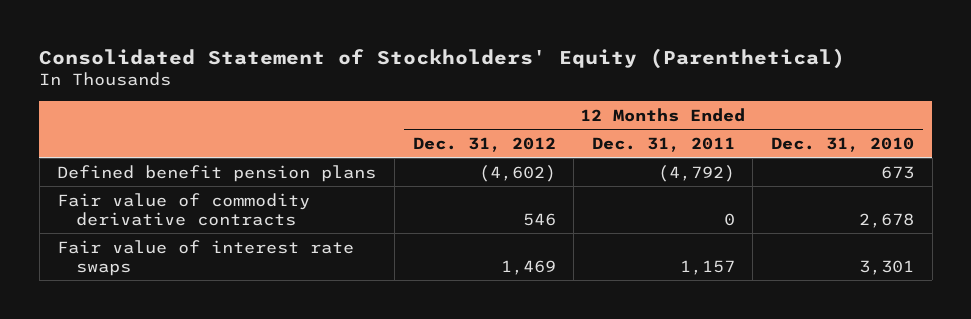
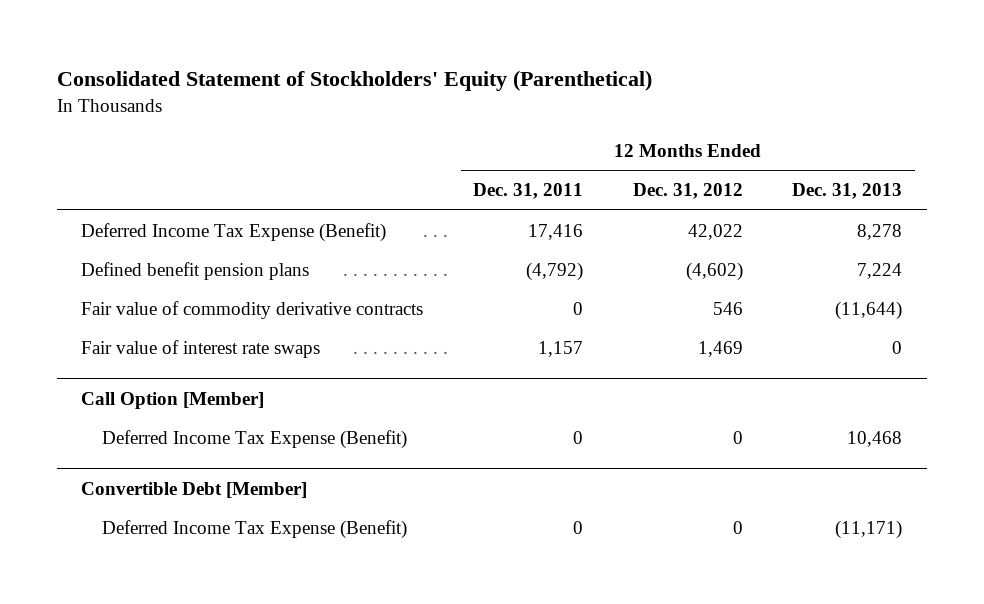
- | 12 Months Ended Dec. 31, 2012 | 12 Months Ended Dec. 31, 2011 | 12 Months Ended Dec. 31, 2010
+ | 12 Months Ended Dec. 31, 2011 | 12 Months Ended Dec. 31, 2012 | 12 Months Ended Dec. 31, 2013
+ Deferred Income Tax Expense (Benefit) | 17,416 | 42,022 | 8,278
+ Call Option [Member]
+ Deferred Income Tax Expense (Benefit) | 0 | 0 | 10,468
+ Convertible Debt [Member]
+ Deferred Income Tax Expense (Benefit) | 0 | 0 | (11,171)

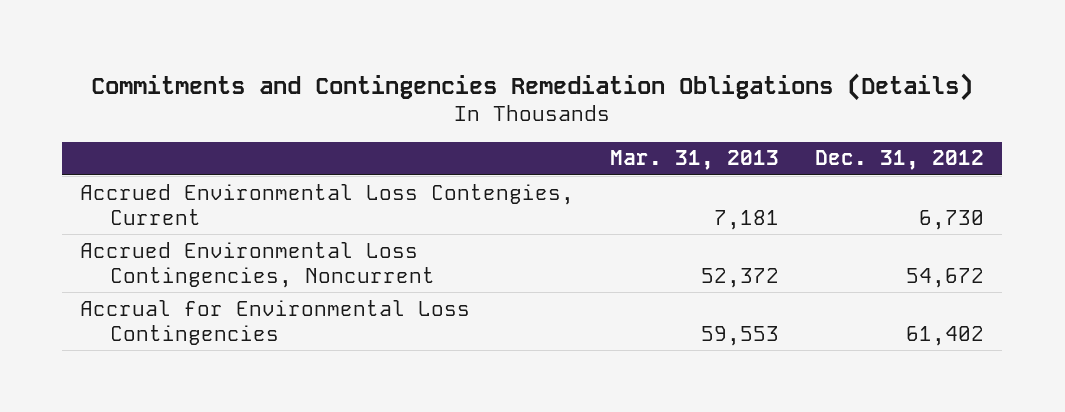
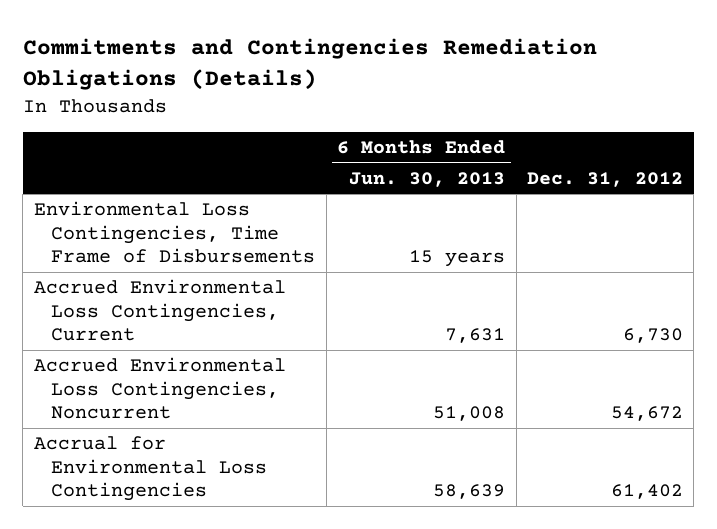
- | Mar. 31, 2013 | Dec. 31, 2012
+ | 6 Months Ended Jun. 30, 2013 | Dec. 31, 2012
- Accrued Environmental Loss Contengies, Current | 7,181 | 6,730
+ Environmental Loss Contingencies, Time Frame of Disbursements | 15 years |
+ Accrued Environmental Loss Contingencies, Current | 7,631 | 6,730

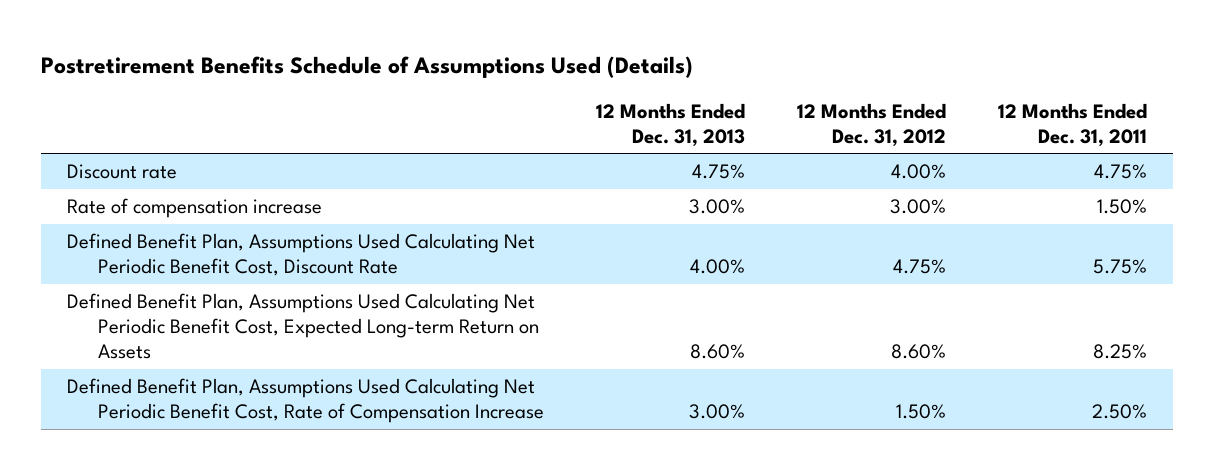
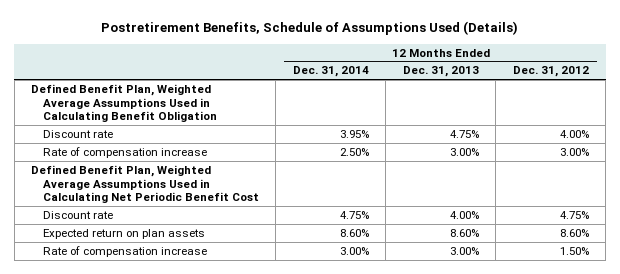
- Postretirement Benefits Schedule of Assumptions Used (Details)
+ Postretirement Benefits, Schedule of Assumptions Used (Details)
- | 12 Months Ended Dec. 31, 2013 | 12 Months Ended Dec. 31, 2012 | 12 Months Ended Dec. 31, 2011
+ | 12 Months Ended Dec. 31, 2014 | 12 Months Ended Dec. 31, 2013 | 12 Months Ended Dec. 31, 2012
+ Defined Benefit Plan, Weighted Average Assumptions Used in Calculating Benefit Obligation
- Defined Benefit Plan, Assumptions Used Calculating Net Periodic Benefit Cost, Discount Rate | 4.00% | 4.75% | 5.75%
- Defined Benefit Plan, Assumptions Used Calculating Net Periodic Benefit Cost, Expected Long-term Return on Assets | 8.60% | 8.60% | 8.25%
- Defined Benefit Plan, Assumptions Used Calculating Net Periodic Benefit Cost, Rate of Compensation Increase | 3.00% | 1.50% | 2.50%
+ Defined Benefit Plan, Weighted Average Assumptions Used in Calculating Net Periodic Benefit Cost
+ Discount rate | 4.75% | 4.00% | 4.75%
+ Expected return on plan assets | 8.60% | 8.60% | 8.60%
+ Rate of compensation increase | 3.00% | 3.00% | 1.50%

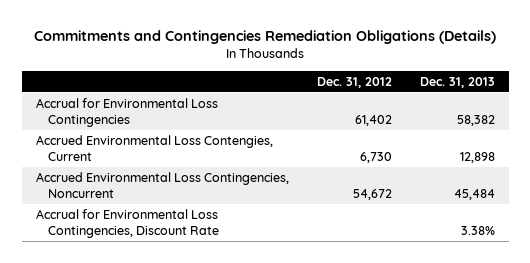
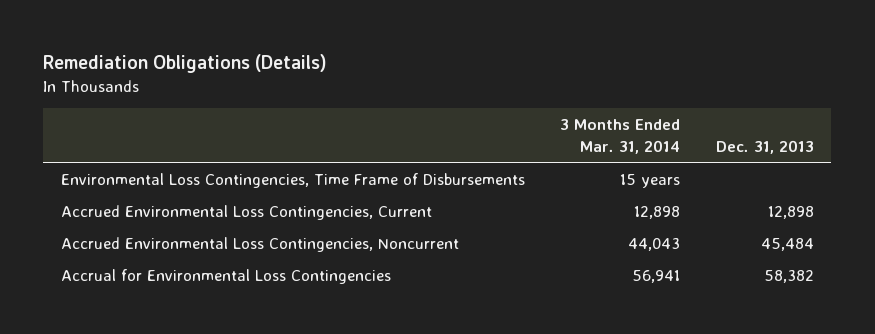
- Commitments and Contingencies Remediation Obligations (Details)
+ Remediation Obligations (Details)
- | Dec. 31, 2012 | Dec. 31, 2013
+ | 3 Months Ended Mar. 31, 2014 | Dec. 31, 2013
- Accrued Environmental Loss Contengies, Current | 6,730 | 12,898
+ Environmental Loss Contingencies, Time Frame of Disbursements | 15 years |
+ Accrued Environmental Loss Contingencies, Current | 12,898 | 12,898
- Accrual for Environmental Loss Contingencies, Discount Rate | | 3.38%
moved down: Accrual for Environmental Loss Contingencies | 56,941 | 58,382

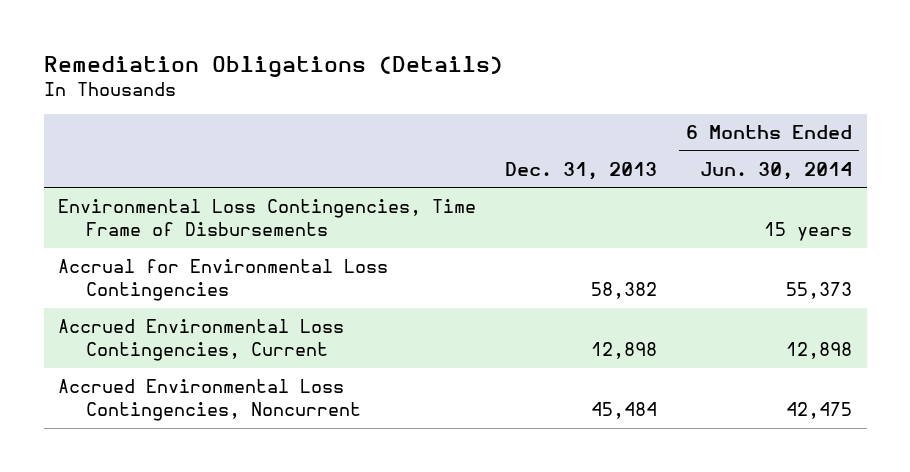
- | 3 Months Ended Mar. 31, 2014 | Dec. 31, 2013
+ | Dec. 31, 2013 | 6 Months Ended Jun. 30, 2014
moved up: Accrual for Environmental Loss Contingencies | 58,382 | 55,373

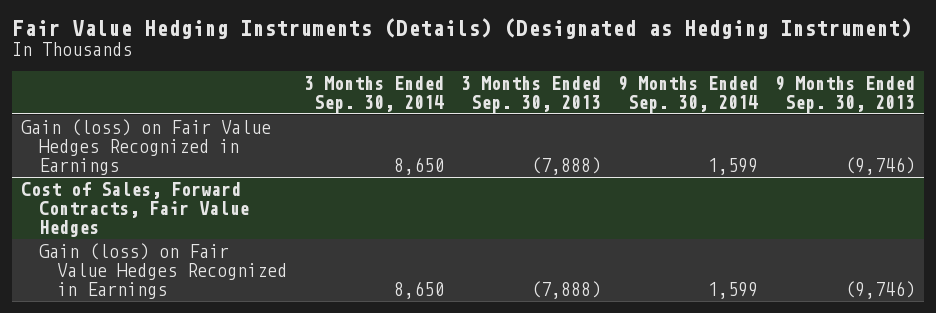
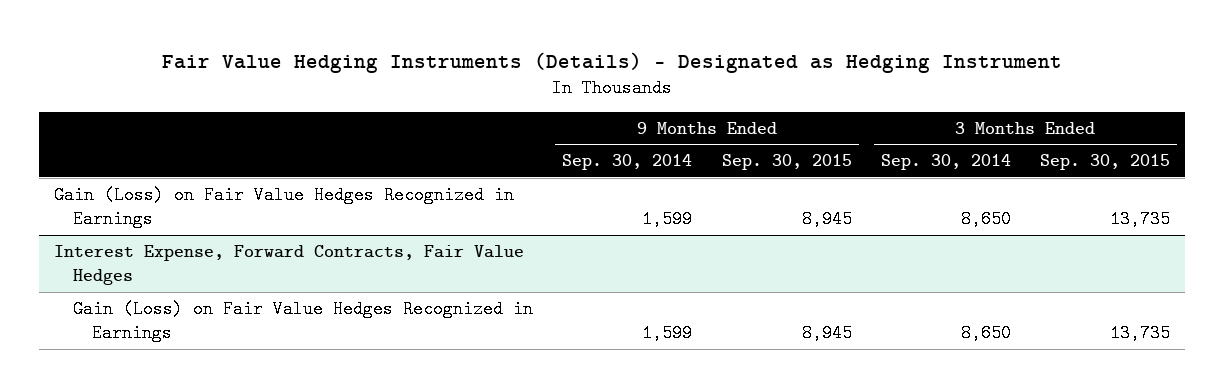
- Fair Value Hedging Instruments (Details) (Designated as Hedging Instrument)
+ Fair Value Hedging Instruments (Details) - Designated as Hedging Instrument
- | 3 Months Ended Sep. 30, 2014 | 3 Months Ended Sep. 30, 2013 | 9 Months Ended Sep. 30, 2014 | 9 Months Ended Sep. 30, 2013
+ | 9 Months Ended Sep. 30, 2014 | 9 Months Ended Sep. 30, 2015 | 3 Months Ended Sep. 30, 2014 | 3 Months Ended Sep. 30, 2015
- Gain (loss) on Fair Value Hedges Recognized in Earnings | 8,650 | (7,888) | 1,599 | (9,746)
- Cost of Sales, Forward Contracts, Fair Value Hedges
- Gain (loss) on Fair Value Hedges Recognized in Earnings | 8,650 | (7,888) | 1,599 | (9,746)
+ Gain (Loss) on Fair Value Hedges Recognized in Earnings | 1,599 | 8,945 | 8,650 | 13,735
+ Interest Expense, Forward Contracts, Fair Value Hedges
+ Gain (Loss) on Fair Value Hedges Recognized in Earnings | 1,599 | 8,945 | 8,650 | 13,735

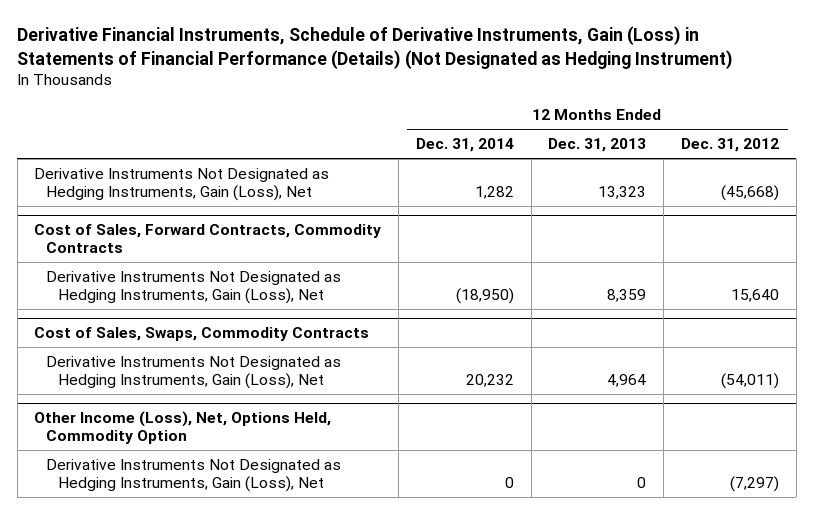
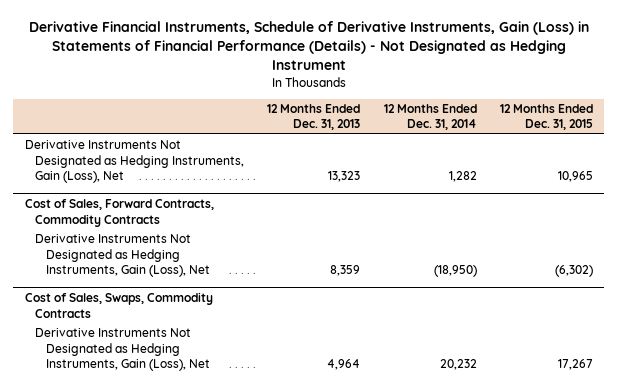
- Derivative Financial Instruments, Schedule of Derivative Instruments, Gain (Loss) in Statements of Financial Performance (Details) (Not Designated as Hedging Instrument)
+ Derivative Financial Instruments, Schedule of Derivative Instruments, Gain (Loss) in Statements of Financial Performance (Details) - Not Designated as Hedging Instrument
- | 12 Months Ended Dec. 31, 2014 | 12 Months Ended Dec. 31, 2013 | 12 Months Ended Dec. 31, 2012
+ | 12 Months Ended Dec. 31, 2013 | 12 Months Ended Dec. 31, 2014 | 12 Months Ended Dec. 31, 2015
- Other Income (Loss), Net, Options Held, Commodity Option
- Derivative Instruments Not Designated as Hedging Instruments, Gain (Loss), Net | 0 | 0 | (7,297)

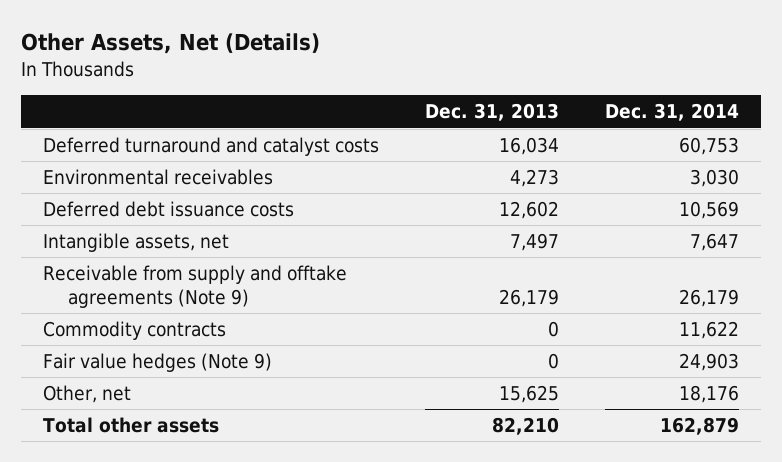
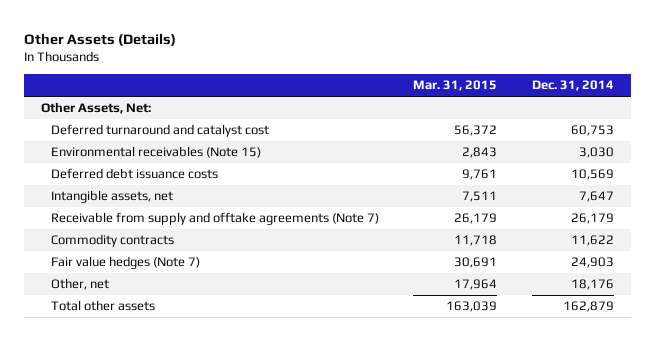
- Other Assets, Net (Details)
+ Other Assets (Details)
- | Dec. 31, 2013 | Dec. 31, 2014
+ | Mar. 31, 2015 | Dec. 31, 2014
- Deferred turnaround and catalyst costs | 16,034 | 60,753
- Environmental receivables | 4,273 | 3,030
+ Other Assets, Net:
+ Deferred turnaround and catalyst cost | 56,372 | 60,753
+ Environmental receivables (Note 15) | 2,843 | 3,030
- Receivable from supply and offtake agreements (Note 9) | 26,179 | 26,179
+ Receivable from supply and offtake agreements (Note 7) | 26,179 | 26,179
- Fair value hedges (Note 9) | 0 | 24,903
+ Fair value hedges (Note 7) | 30,691 | 24,903

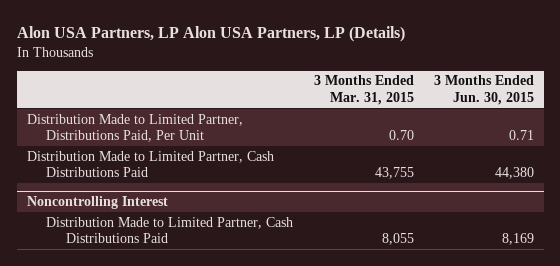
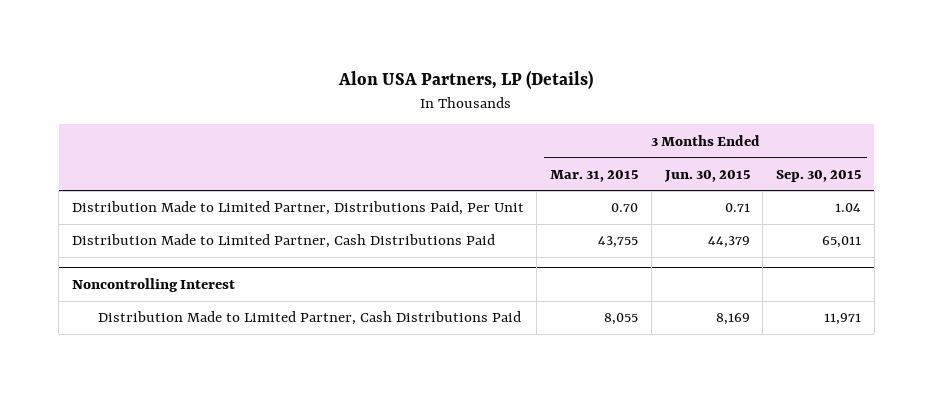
- Alon USA Partners, LP Alon USA Partners, LP (Details)
+ Alon USA Partners, LP (Details)
- | 3 Months Ended Mar. 31, 2015 | 3 Months Ended Jun. 30, 2015
+ | 3 Months Ended Mar. 31, 2015 | 3 Months Ended Jun. 30, 2015 | 3 Months Ended Sep. 30, 2015
- Distribution Made to Limited Partner, Cash Distributions Paid | 43,755 | 44,380
+ Distribution Made to Limited Partner, Cash Distributions Paid | 43,755 | 44,379 | 65,011

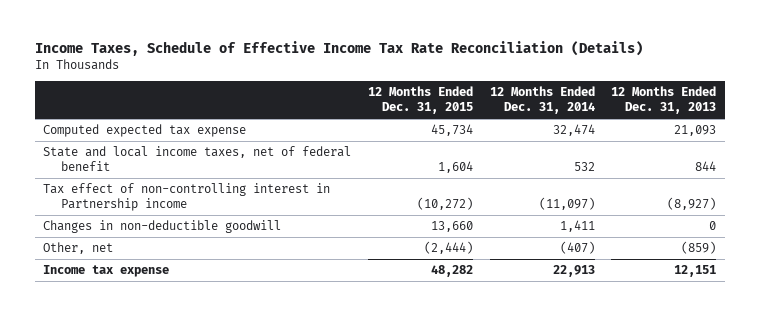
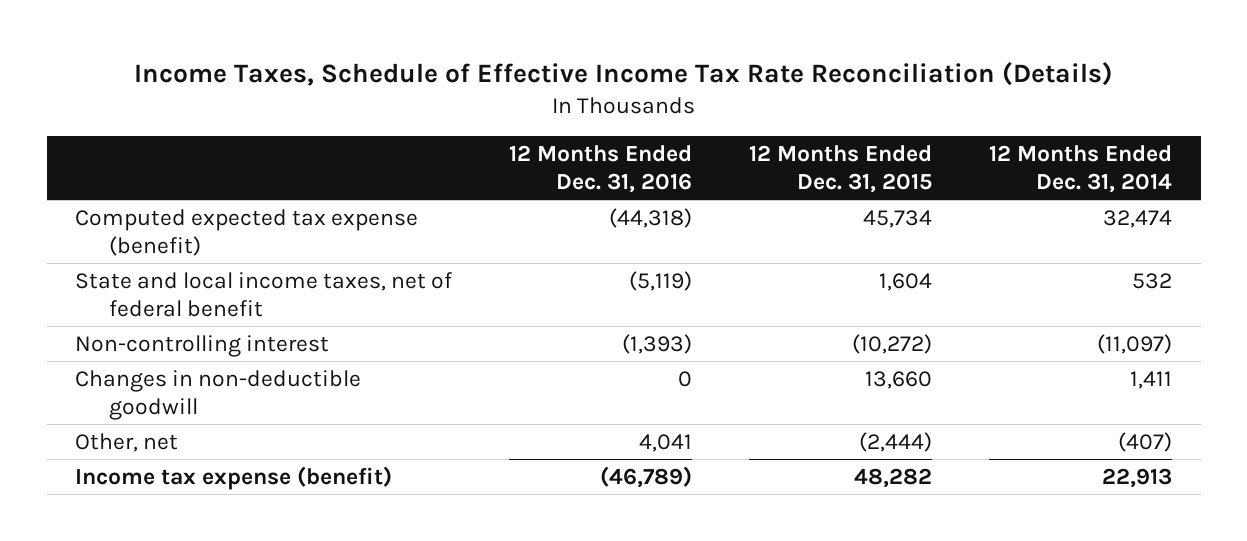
- | 12 Months Ended Dec. 31, 2015 | 12 Months Ended Dec. 31, 2014 | 12 Months Ended Dec. 31, 2013
+ | 12 Months Ended Dec. 31, 2016 | 12 Months Ended Dec. 31, 2015 | 12 Months Ended Dec. 31, 2014
- Computed expected tax expense | 45,734 | 32,474 | 21,093
+ Computed expected tax expense (benefit) | (44,318) | 45,734 | 32,474
- Tax effect of non-controlling interest in Partnership income | (10,272) | (11,097) | (8,927)
+ Non-controlling interest | (1,393) | (10,272) | (11,097)
- Income tax expense | 48,282 | 22,913 | 12,151
+ Income tax expense (benefit) | (46,789) | 48,282 | 22,913

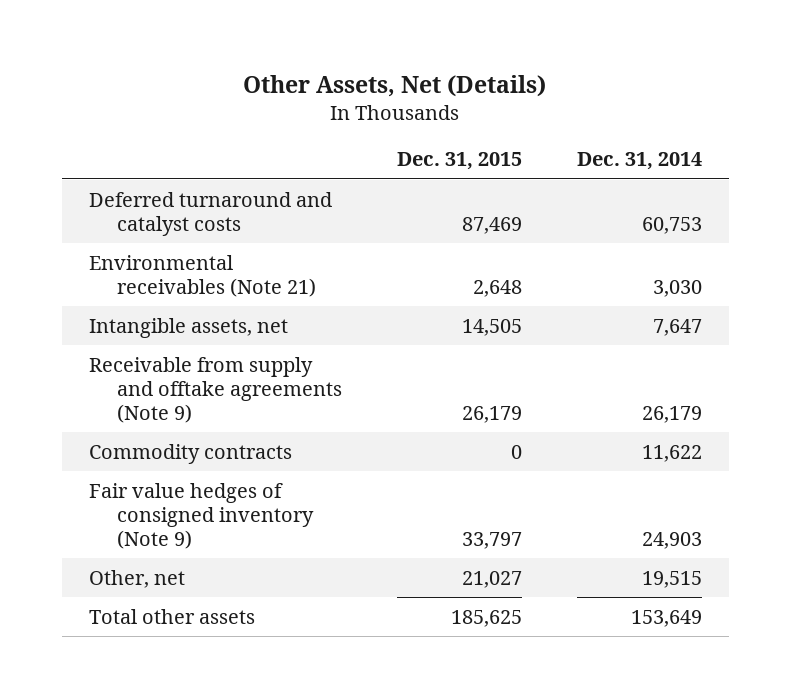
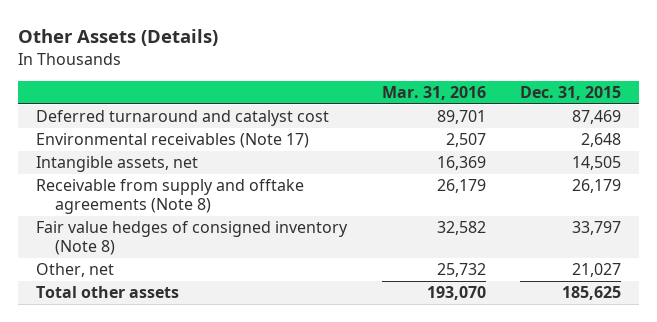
- Other Assets, Net (Details)
+ Other Assets (Details)
- | Dec. 31, 2015 | Dec. 31, 2014
+ | Mar. 31, 2016 | Dec. 31, 2015
- Deferred turnaround and catalyst costs | 87,469 | 60,753
- Environmental receivables (Note 21) | 2,648 | 3,030
+ Deferred turnaround and catalyst cost | 89,701 | 87,469
+ Environmental receivables (Note 17) | 2,507 | 2,648
- Receivable from supply and offtake agreements (Note 9) | 26,179 | 26,179
- Commodity contracts | 0 | 11,622
- Fair value hedges of consigned inventory (Note 9) | 33,797 | 24,903
+ Receivable from supply and offtake agreements (Note 8) | 26,179 | 26,179
+ Fair value hedges of consigned inventory (Note 8) | 32,582 | 33,797

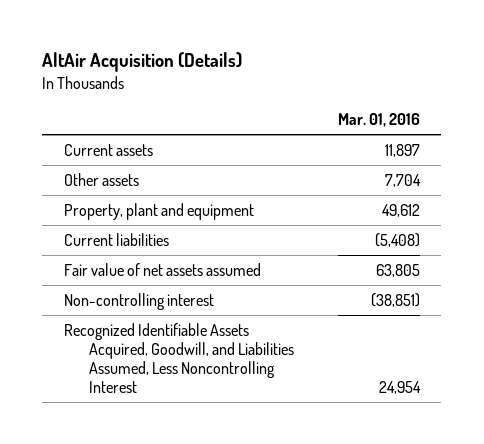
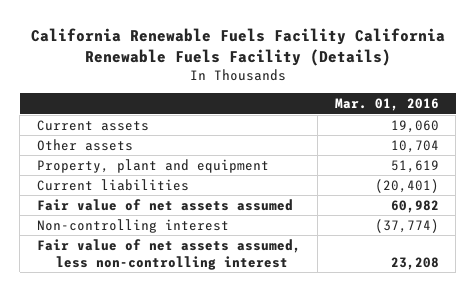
- AltAir Acquisition (Details)
+ California Renewable Fuels Facility California Renewable Fuels Facility (Details)
- Current assets | 11,897
- Other assets | 7,704
- Property, plant and equipment | 49,612
- Current liabilities | (5,408)
- Fair value of net assets assumed | 63,805
- Non-controlling interest | (38,851)
- Recognized Identifiable Assets Acquired, Goodwill, and Liabilities Assumed, Less Noncontrolling Interest | 24,954
+ Current assets | 19,060
+ Other assets | 10,704
+ Property, plant and equipment | 51,619
+ Current liabilities | (20,401)
+ Fair value of net assets assumed | 60,982
+ Non-controlling interest | (37,774)
+ Fair value of net assets assumed, less non-controlling interest | 23,208

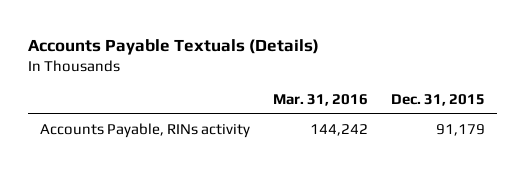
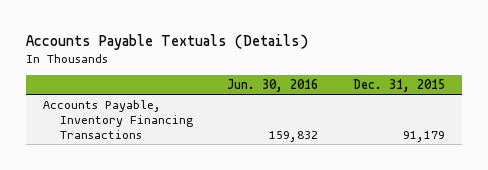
- | Mar. 31, 2016 | Dec. 31, 2015
+ | Jun. 30, 2016 | Dec. 31, 2015
- Accounts Payable, RINs activity | 144,242 | 91,179
+ Accounts Payable, Inventory Financing Transactions | 159,832 | 91,179

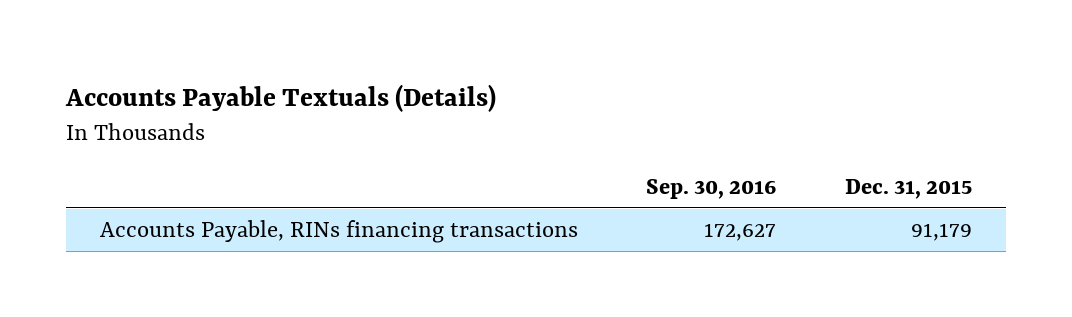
- | Jun. 30, 2016 | Dec. 31, 2015
+ | Sep. 30, 2016 | Dec. 31, 2015
- Accounts Payable, Inventory Financing Transactions | 159,832 | 91,179
+ Accounts Payable, RINs financing transactions | 172,627 | 91,179

